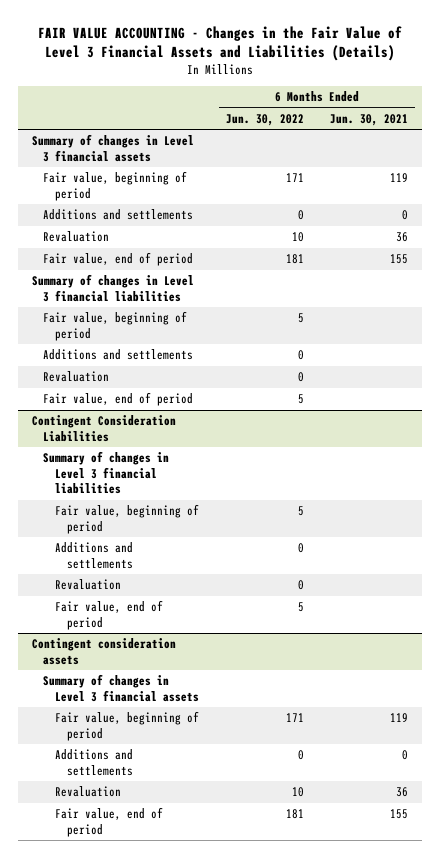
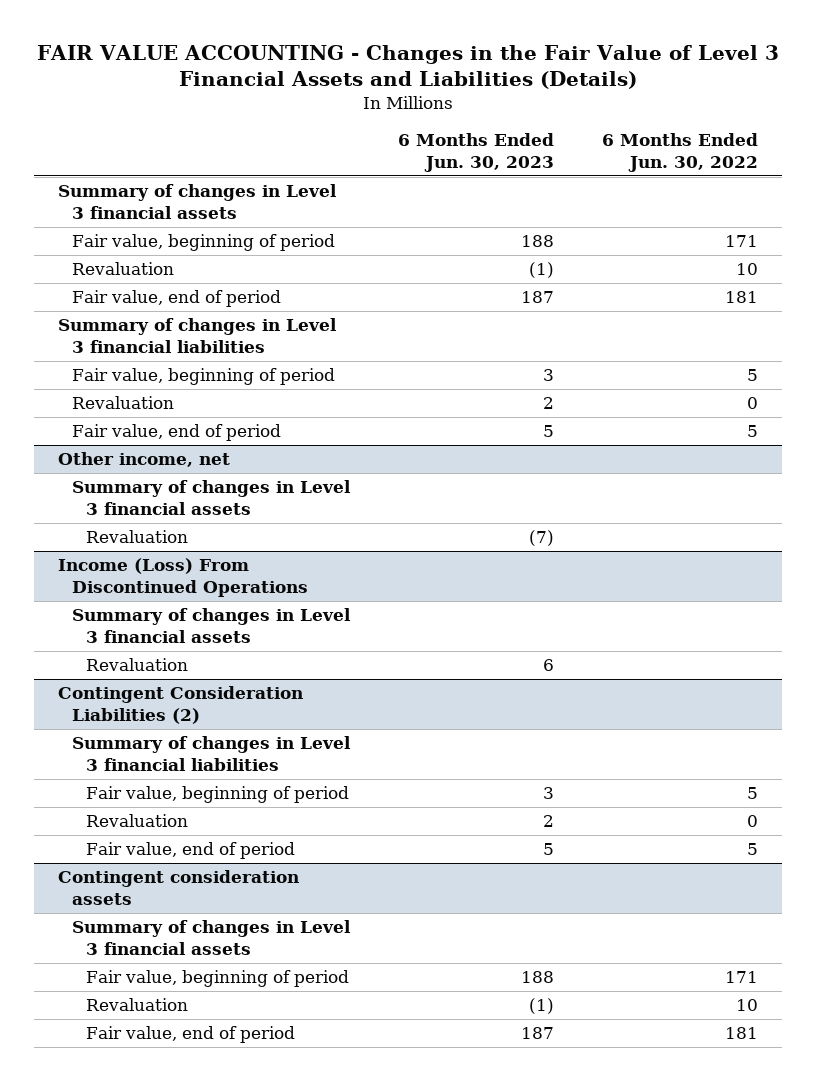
- | 6 Months Ended Jun. 30, 2022 | 6 Months Ended Jun. 30, 2021
+ | 6 Months Ended Jun. 30, 2023 | 6 Months Ended Jun. 30, 2022
- Additions and settlements | 0 | 0
- Additions and settlements | 0 |
- Contingent Consideration Liabilities
+ Other income, net
+ Summary of changes in Level 3 financial assets
+ Revaluation | (7) |
+ Income (Loss) From Discontinued Operations
+ Summary of changes in Level 3 financial assets
+ Revaluation | 6 |
+ Contingent Consideration Liabilities (2)
- Additions and settlements | 0 |
@ Contingent consideration assets
- Additions and settlements | 0 | 0

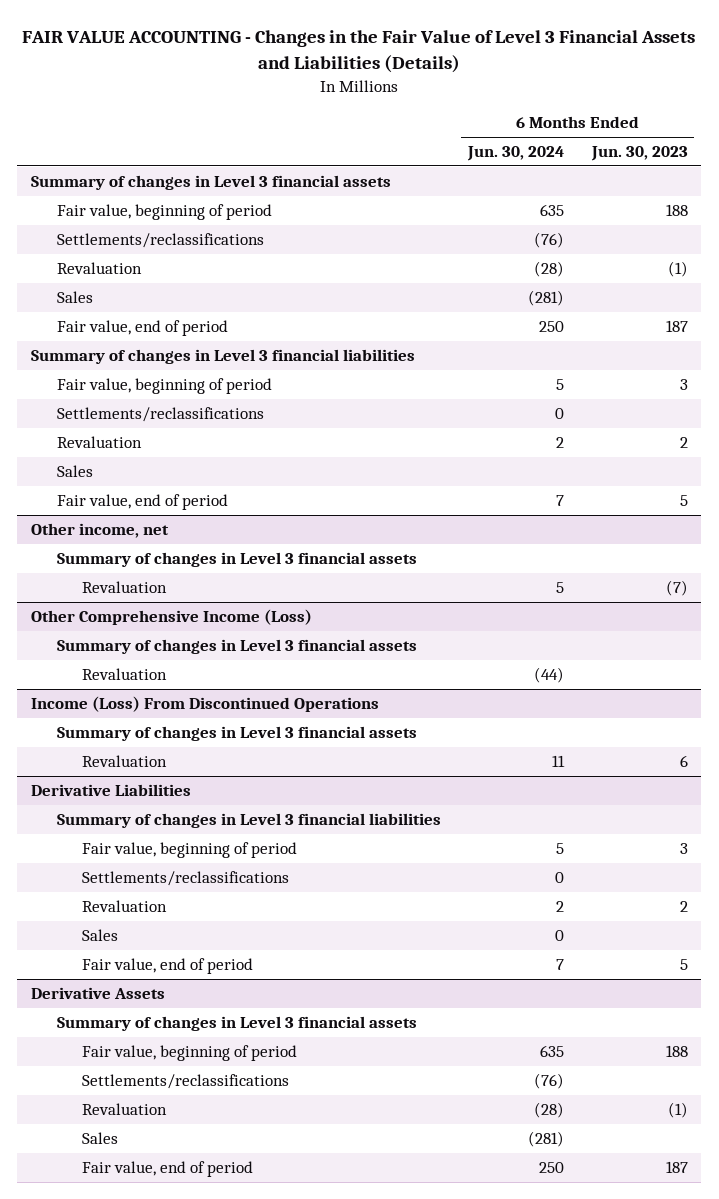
- | 6 Months Ended Jun. 30, 2023 | 6 Months Ended Jun. 30, 2022
+ | 6 Months Ended Jun. 30, 2024 | 6 Months Ended Jun. 30, 2023
+ Settlements/reclassifications | (76) |
+ Sales | (281) |
+ Settlements/reclassifications | 0 |
+ Sales
+ Other Comprehensive Income (Loss)
+ Summary of changes in Level 3 financial assets
+ Revaluation | (44) |
- Contingent Consideration Liabilities (2)
+ Derivative Liabilities
+ Settlements/reclassifications | 0 |
+ Sales | 0 |
- Contingent consideration assets
+ Derivative Assets
+ Settlements/reclassifications | (76) |
+ Sales | (281) |

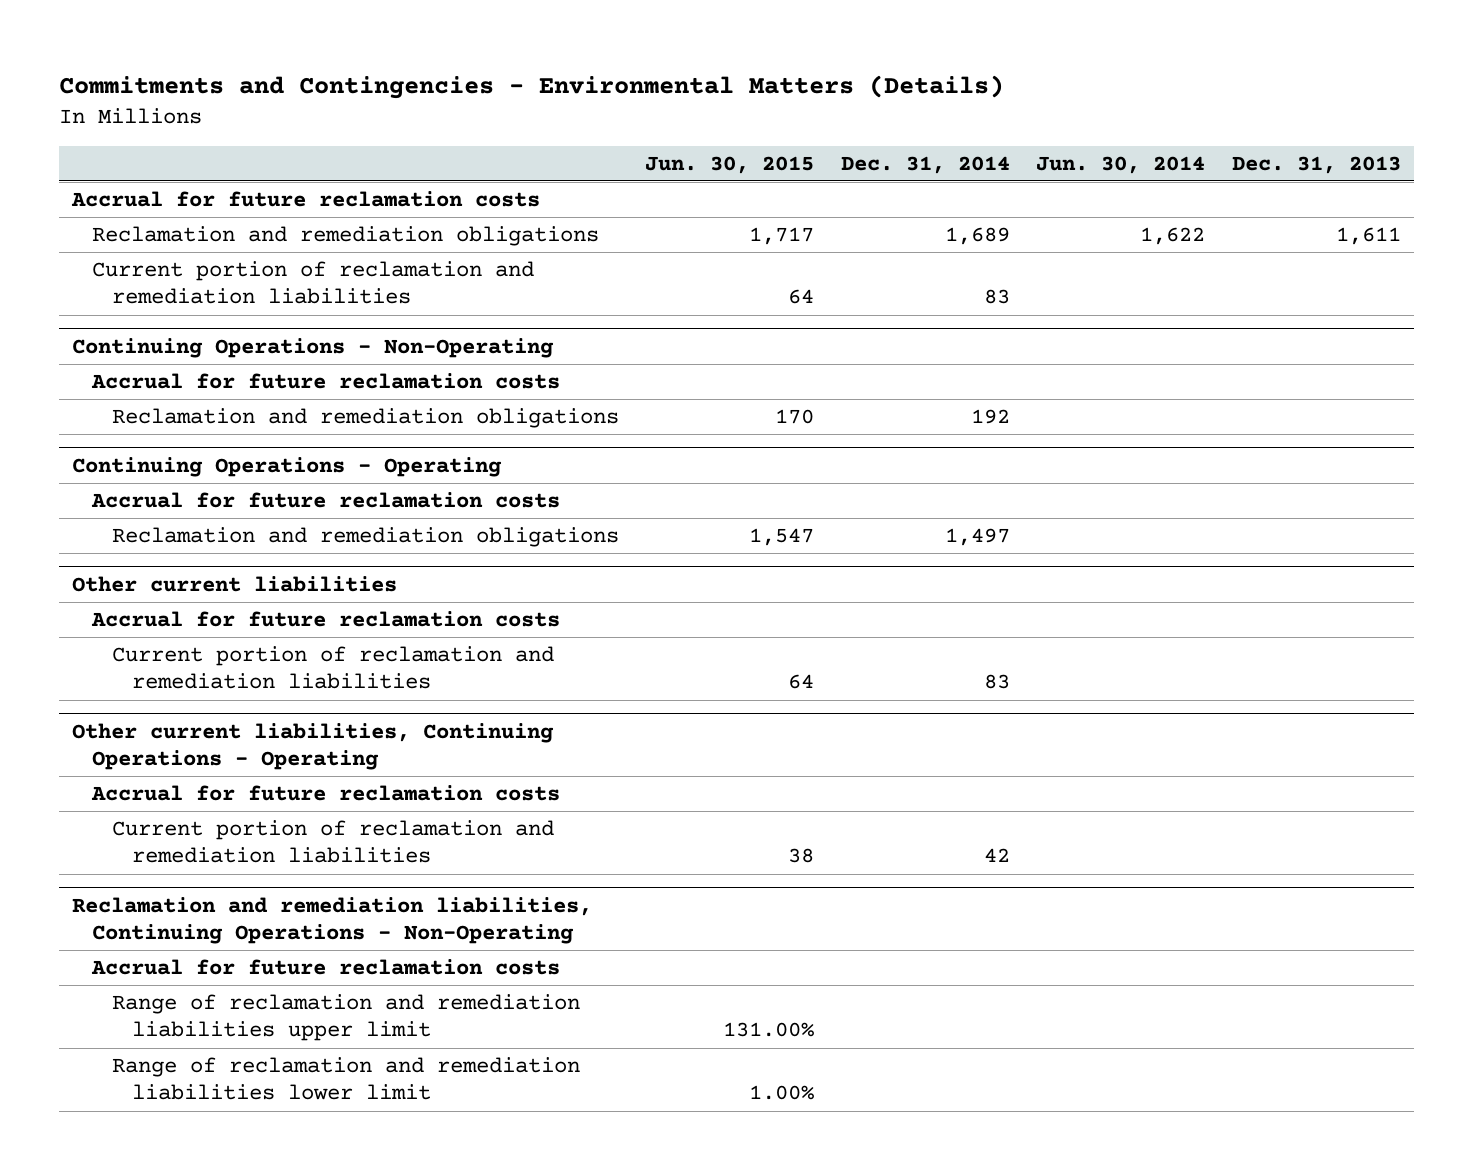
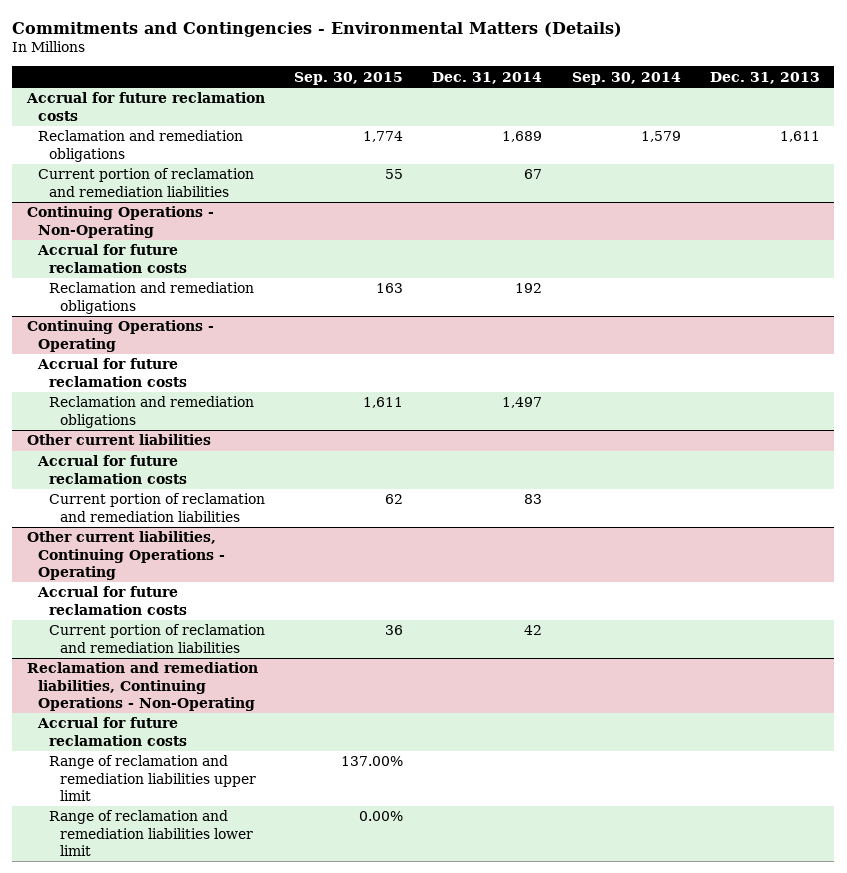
- | Jun. 30, 2015 | Dec. 31, 2014 | Jun. 30, 2014 | Dec. 31, 2013
+ | Sep. 30, 2015 | Dec. 31, 2014 | Sep. 30, 2014 | Dec. 31, 2013
- Current portion of reclamation and remediation liabilities | 64 | 83 | |
+ Current portion of reclamation and remediation liabilities | 55 | 67 | |

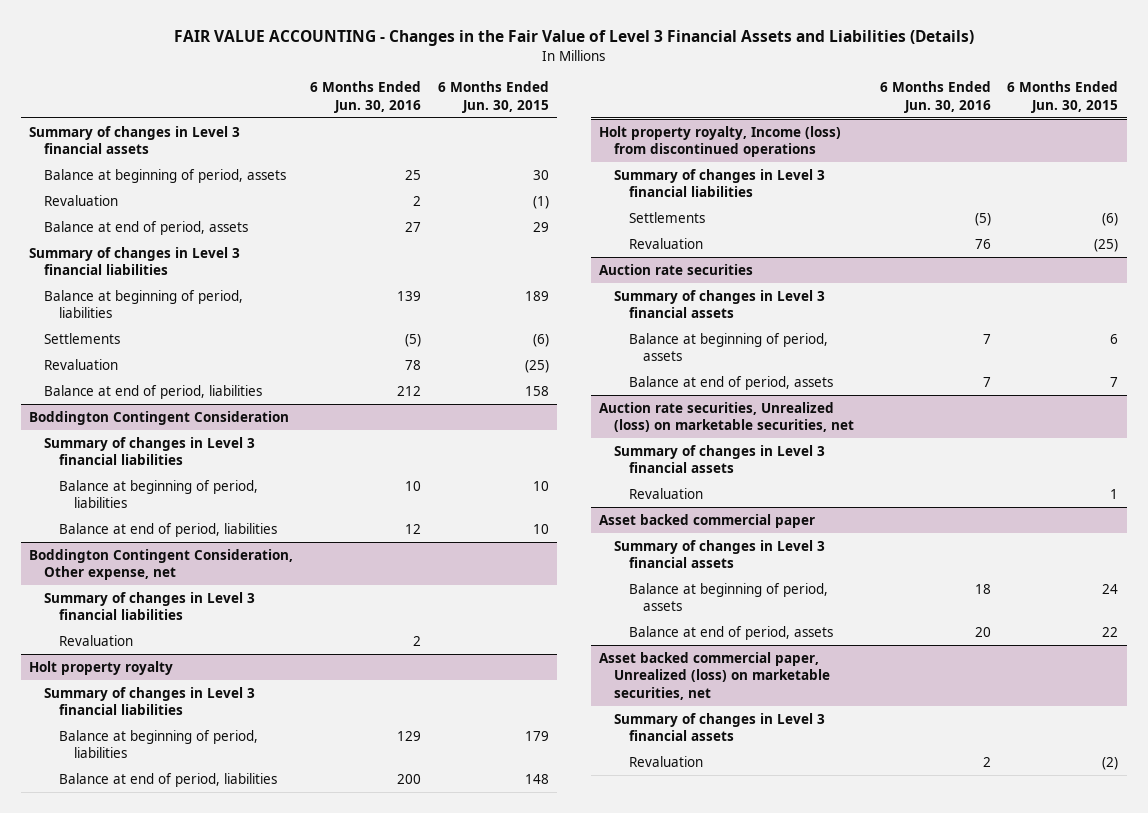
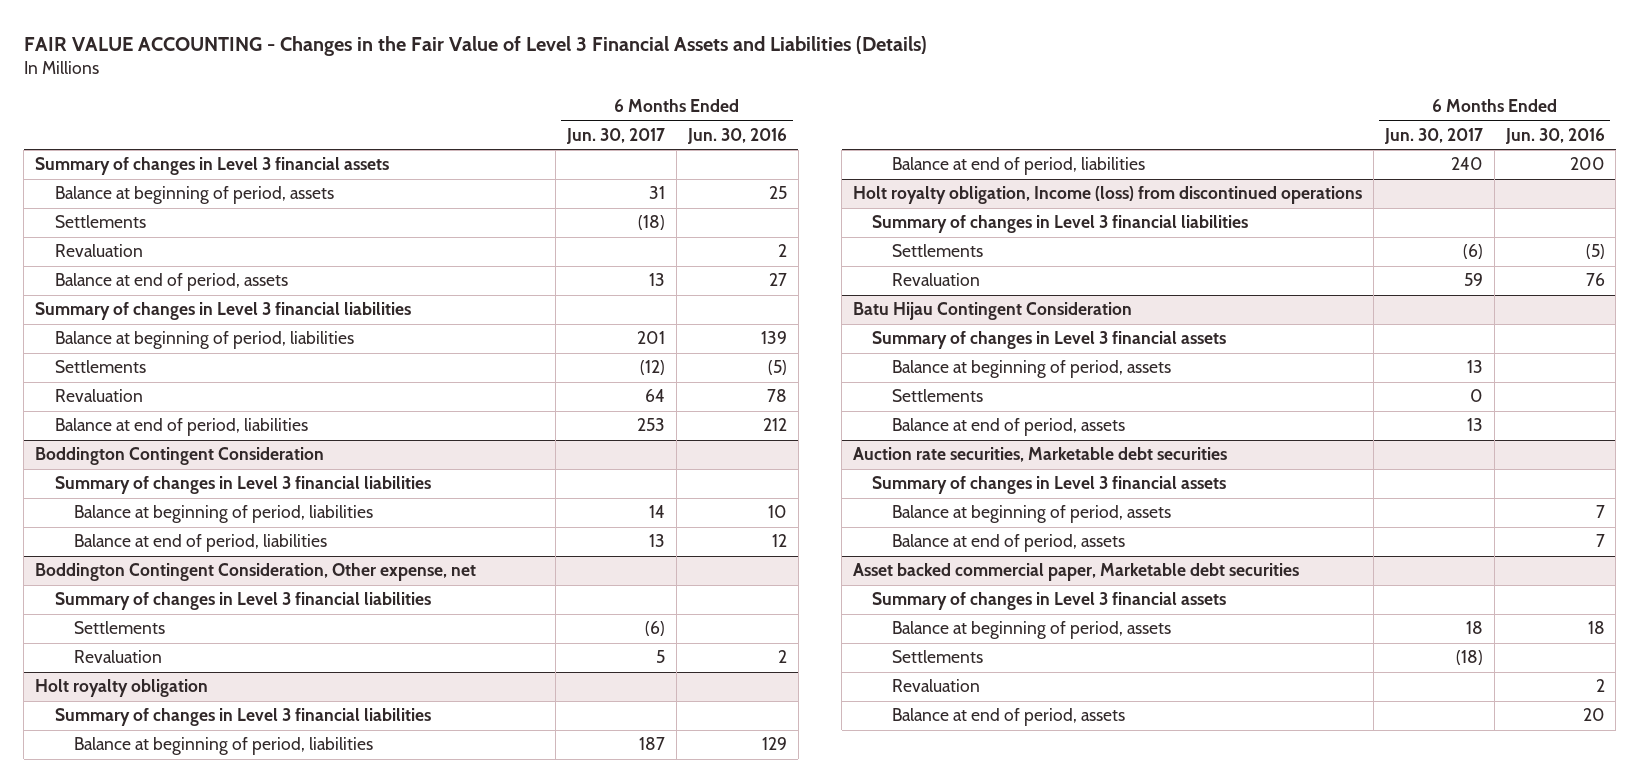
- | 6 Months Ended Jun. 30, 2016 | 6 Months Ended Jun. 30, 2015
+ | 6 Months Ended Jun. 30, 2017 | 6 Months Ended Jun. 30, 2016
+ Settlements | (18) |
@ Boddington Contingent Consideration, Other expense, net
+ Settlements | (6) |
- Holt property royalty
+ Holt royalty obligation
- Holt property royalty, Income (loss) from discontinued operations
+ Holt royalty obligation, Income (loss) from discontinued operations
- Auction rate securities
+ Batu Hijau Contingent Consideration
+ Balance at beginning of period, assets | 13 |
+ Settlements | 0 |
+ Balance at end of period, assets | 13 |
+ Auction rate securities, Marketable debt securities
+ Summary of changes in Level 3 financial assets
- Auction rate securities, Unrealized (loss) on marketable securities, net
- Summary of changes in Level 3 financial assets
- Revaluation | | 1
- Asset backed commercial paper
+ Asset backed commercial paper, Marketable debt securities
- Balance at end of period, assets | 20 | 22
- Asset backed commercial paper, Unrealized (loss) on marketable securities, net
- Summary of changes in Level 3 financial assets
+ Settlements | (18) |
+ Balance at end of period, assets | | 20

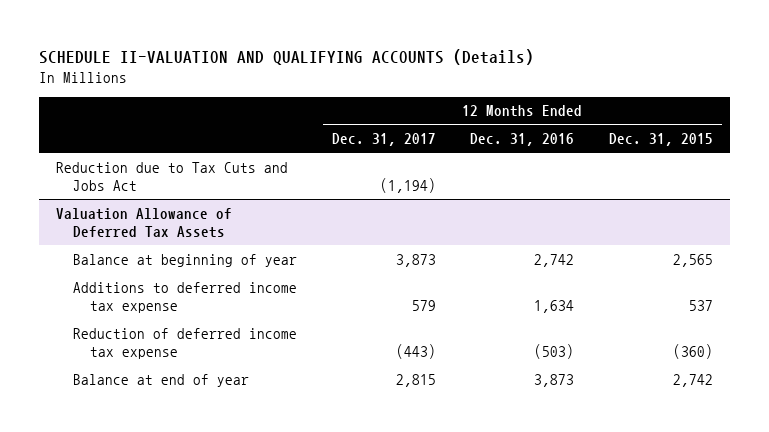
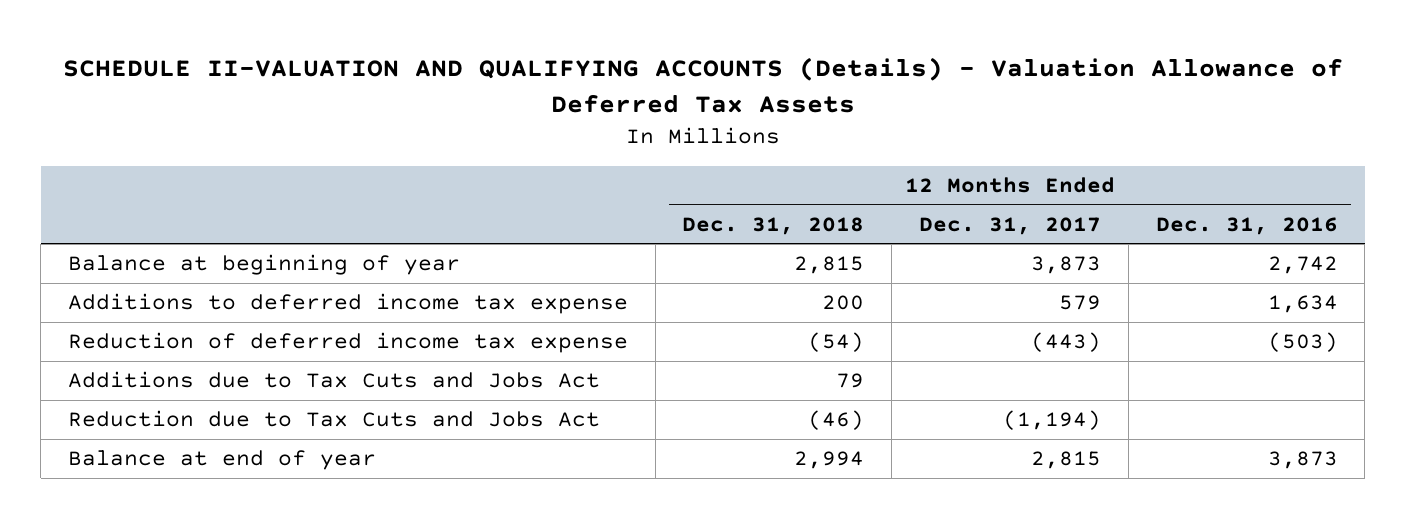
- SCHEDULE II-VALUATION AND QUALIFYING ACCOUNTS (Details)
+ SCHEDULE II-VALUATION AND QUALIFYING ACCOUNTS (Details) - Valuation Allowance of Deferred Tax Assets
- | 12 Months Ended Dec. 31, 2017 | 12 Months Ended Dec. 31, 2016 | 12 Months Ended Dec. 31, 2015
+ | 12 Months Ended Dec. 31, 2018 | 12 Months Ended Dec. 31, 2017 | 12 Months Ended Dec. 31, 2016
- Valuation Allowance of Deferred Tax Assets
+ Additions due to Tax Cuts and Jobs Act | 79 | |
moved down: Reduction due to Tax Cuts and Jobs Act | (46) | (1,194) |

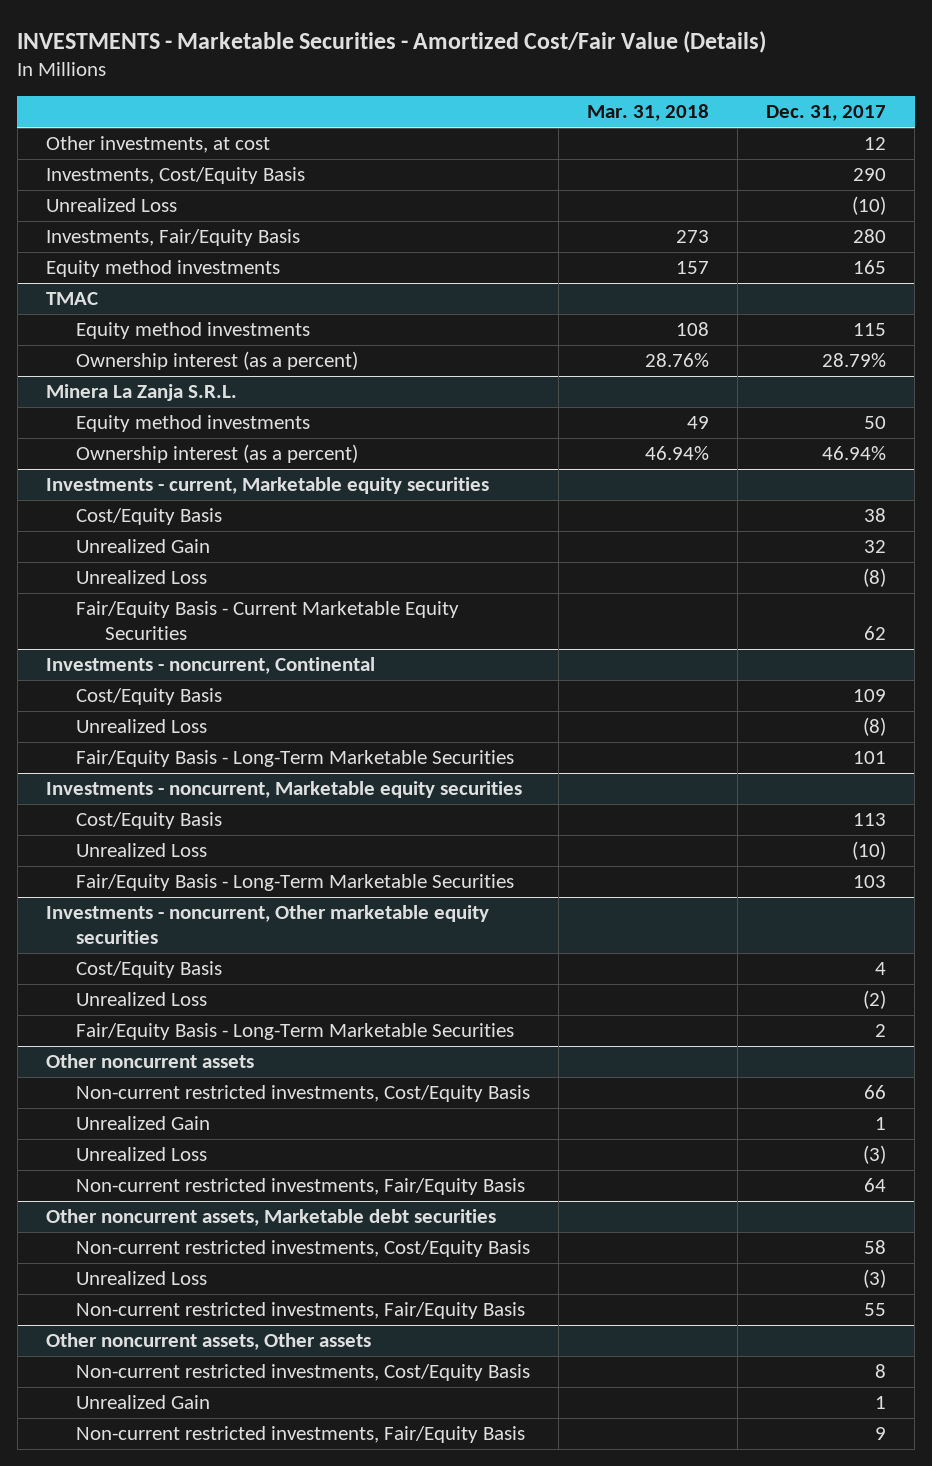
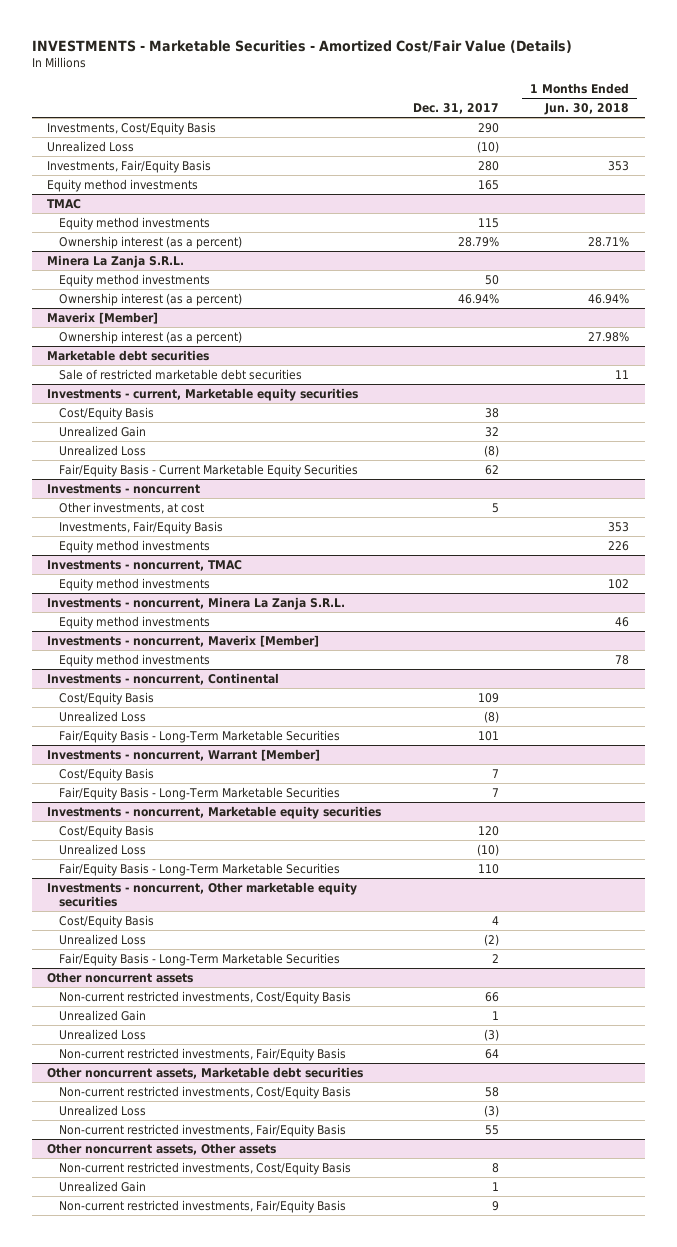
- | Mar. 31, 2018 | Dec. 31, 2017
+ | Dec. 31, 2017 | 1 Months Ended Jun. 30, 2018
- Other investments, at cost | | 12
+ Maverix [Member]
+ Ownership interest (as a percent) | | 27.98%
+ Marketable debt securities
+ Sale of restricted marketable debt securities | | 11
+ Investments - noncurrent
+ Other investments, at cost | 5 |
+ Investments, Fair/Equity Basis | | 353
+ Equity method investments | | 226
+ Investments - noncurrent, TMAC
+ Equity method investments | | 102
+ Investments - noncurrent, Minera La Zanja S.R.L.
+ Equity method investments | | 46
+ Investments - noncurrent, Maverix [Member]
+ Equity method investments | | 78
+ Investments - noncurrent, Warrant [Member]
+ Cost/Equity Basis | 7 |
+ Fair/Equity Basis - Long-Term Marketable Securities | 7 |
@ Investments - noncurrent, Marketable equity securities
- Cost/Equity Basis | | 113
+ Cost/Equity Basis | 120 |
- Fair/Equity Basis - Long-Term Marketable Securities | | 103
+ Fair/Equity Basis - Long-Term Marketable Securities | 110 |

